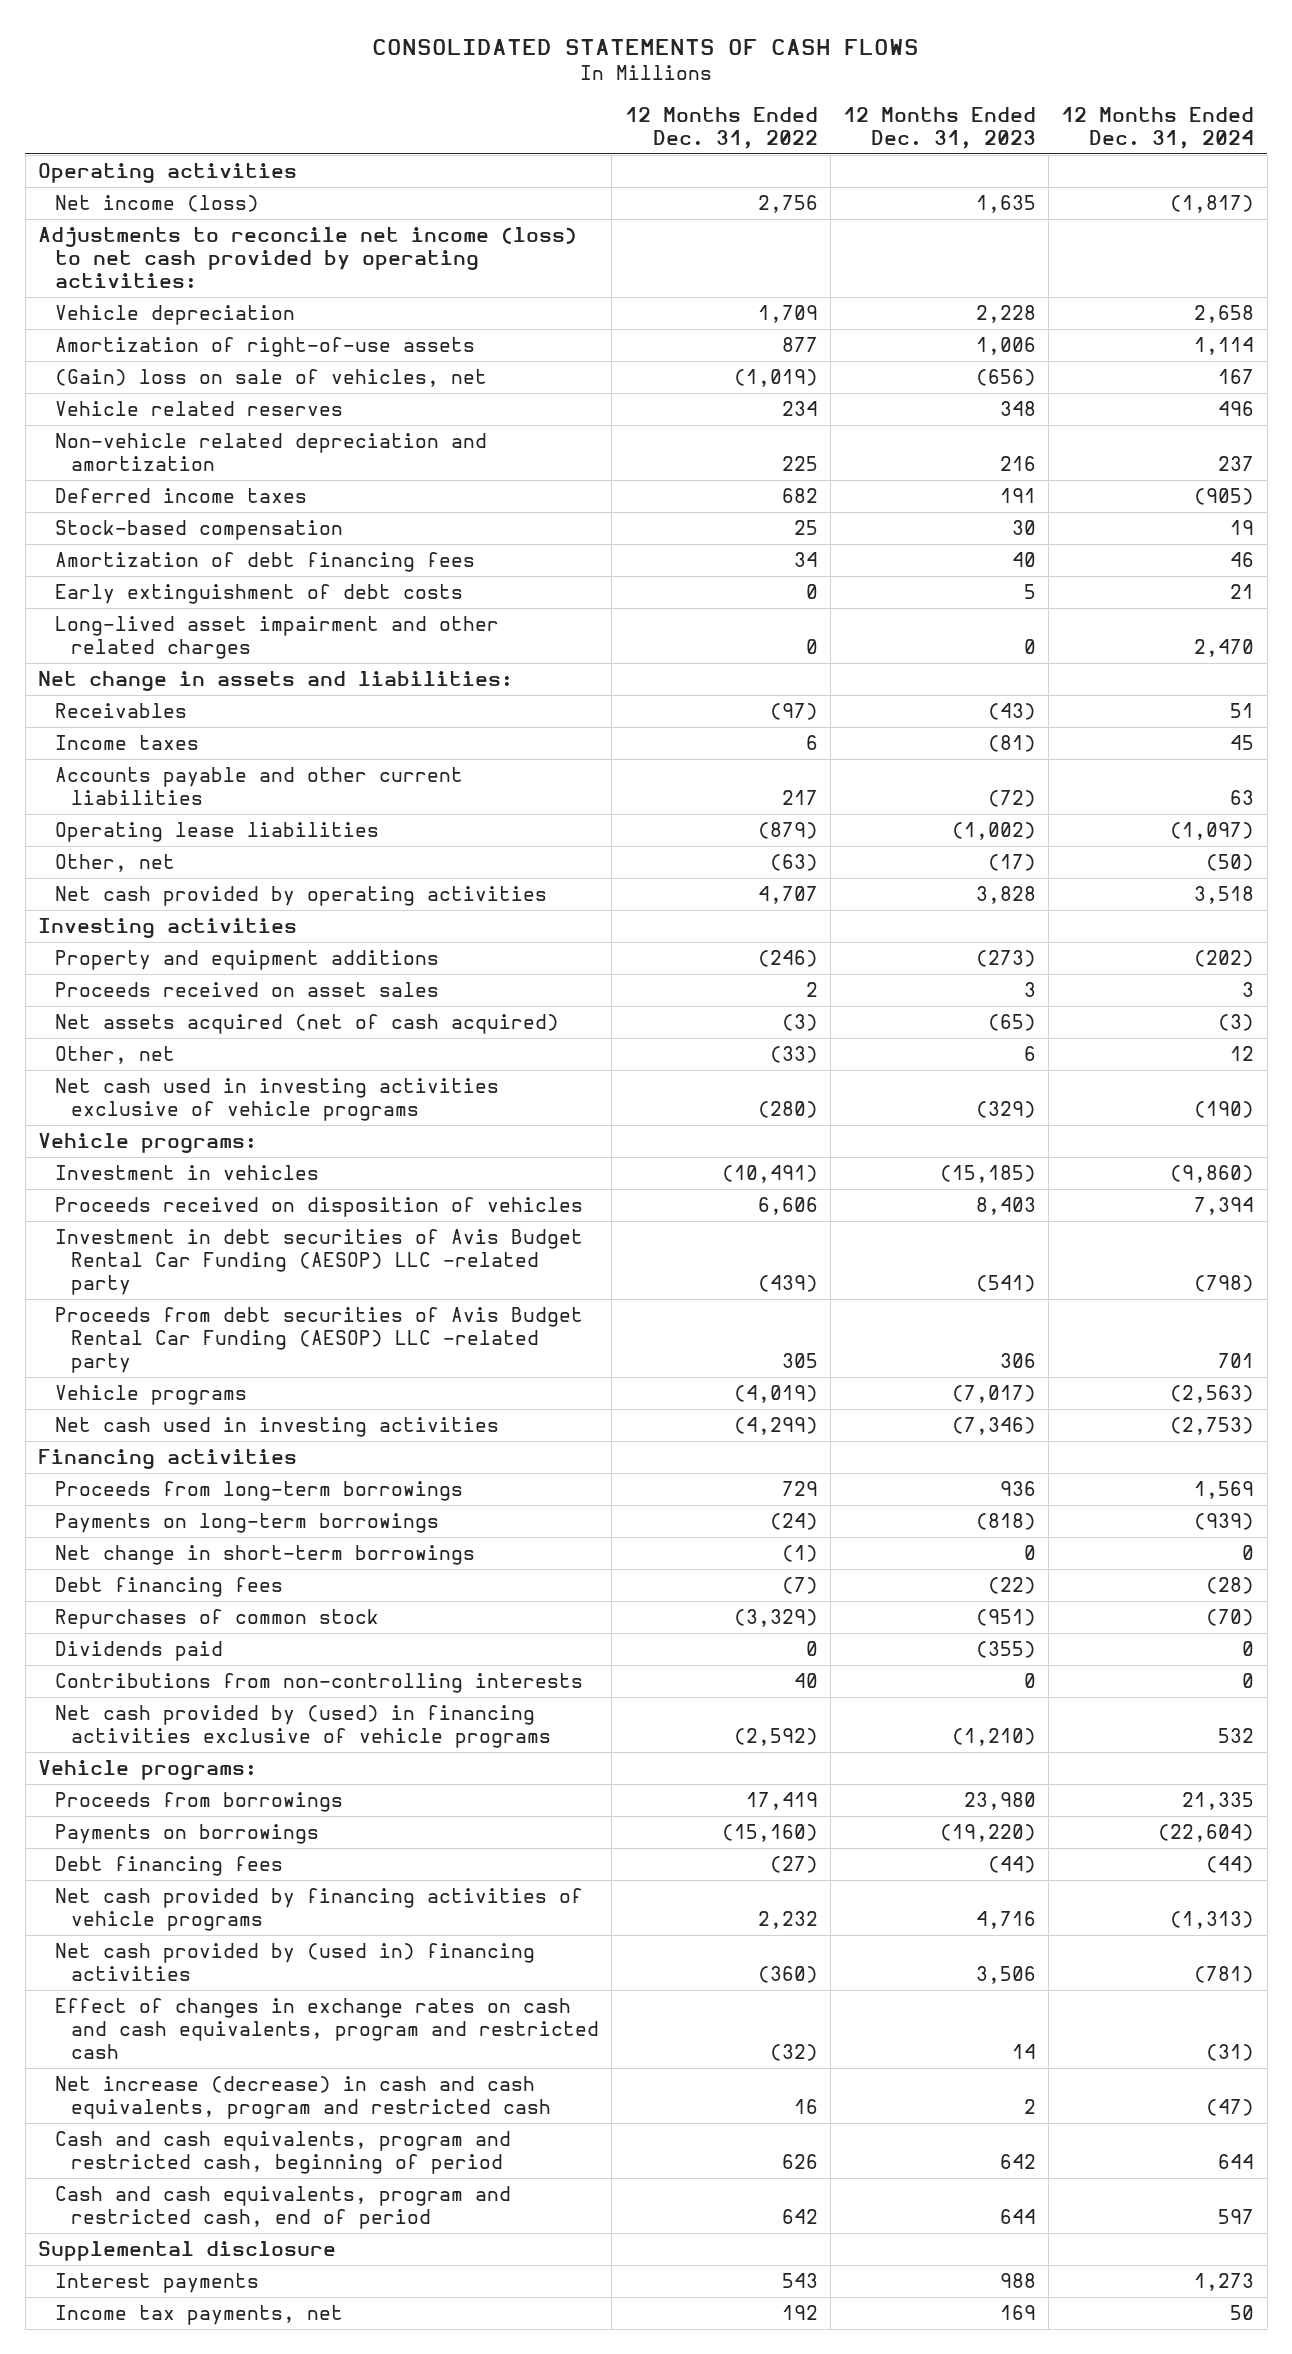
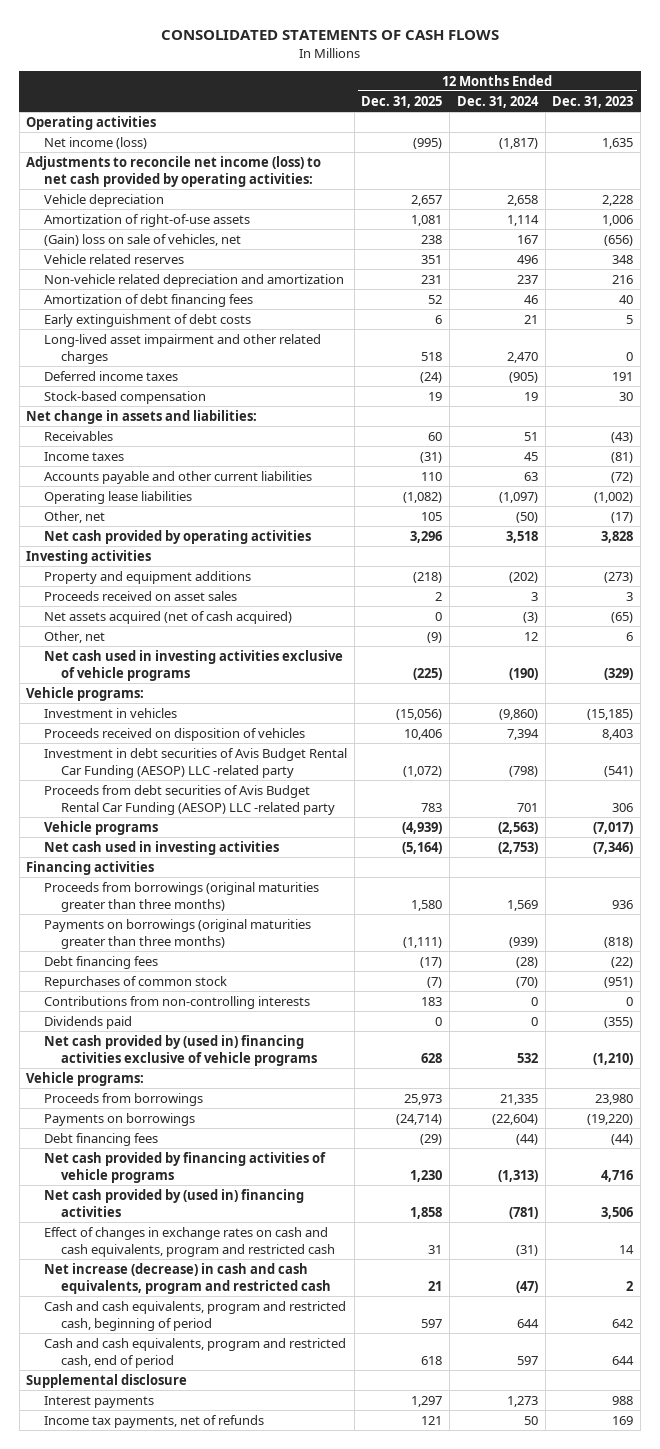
- | 12 Months Ended Dec. 31, 2022 | 12 Months Ended Dec. 31, 2023 | 12 Months Ended Dec. 31, 2024
+ | 12 Months Ended Dec. 31, 2025 | 12 Months Ended Dec. 31, 2024 | 12 Months Ended Dec. 31, 2023
moved down: Deferred income taxes | (24) | (905) | 191
moved down: Stock-based compensation | 19 | 19 | 30
- Proceeds from long-term borrowings | 729 | 936 | 1,569
- Payments on long-term borrowings | (24) | (818) | (939)
- Net change in short-term borrowings | (1) | 0 | 0
+ Proceeds from borrowings (original maturities greater than three months) | 1,580 | 1,569 | 936
+ Payments on borrowings (original maturities greater than three months) | (1,111) | (939) | (818)
- Net cash provided by (used) in financing activities exclusive of vehicle programs | (2,592) | (1,210) | 532
moved down: Dividends paid | 0 | 0 | (355)
+ Net cash provided by (used in) financing activities exclusive of vehicle programs | 628 | 532 | (1,210)
- Income tax payments, net | 192 | 169 | 50
+ Income tax payments, net of refunds | 121 | 50 | 169

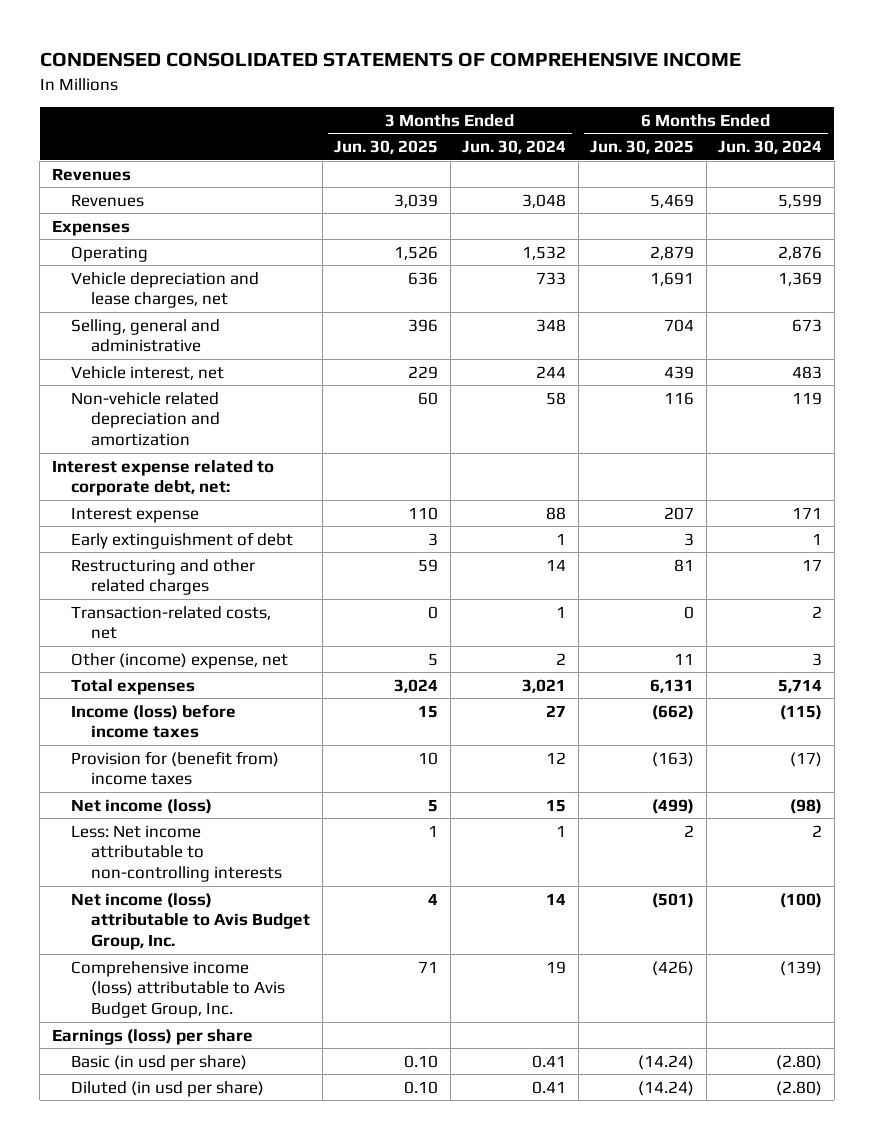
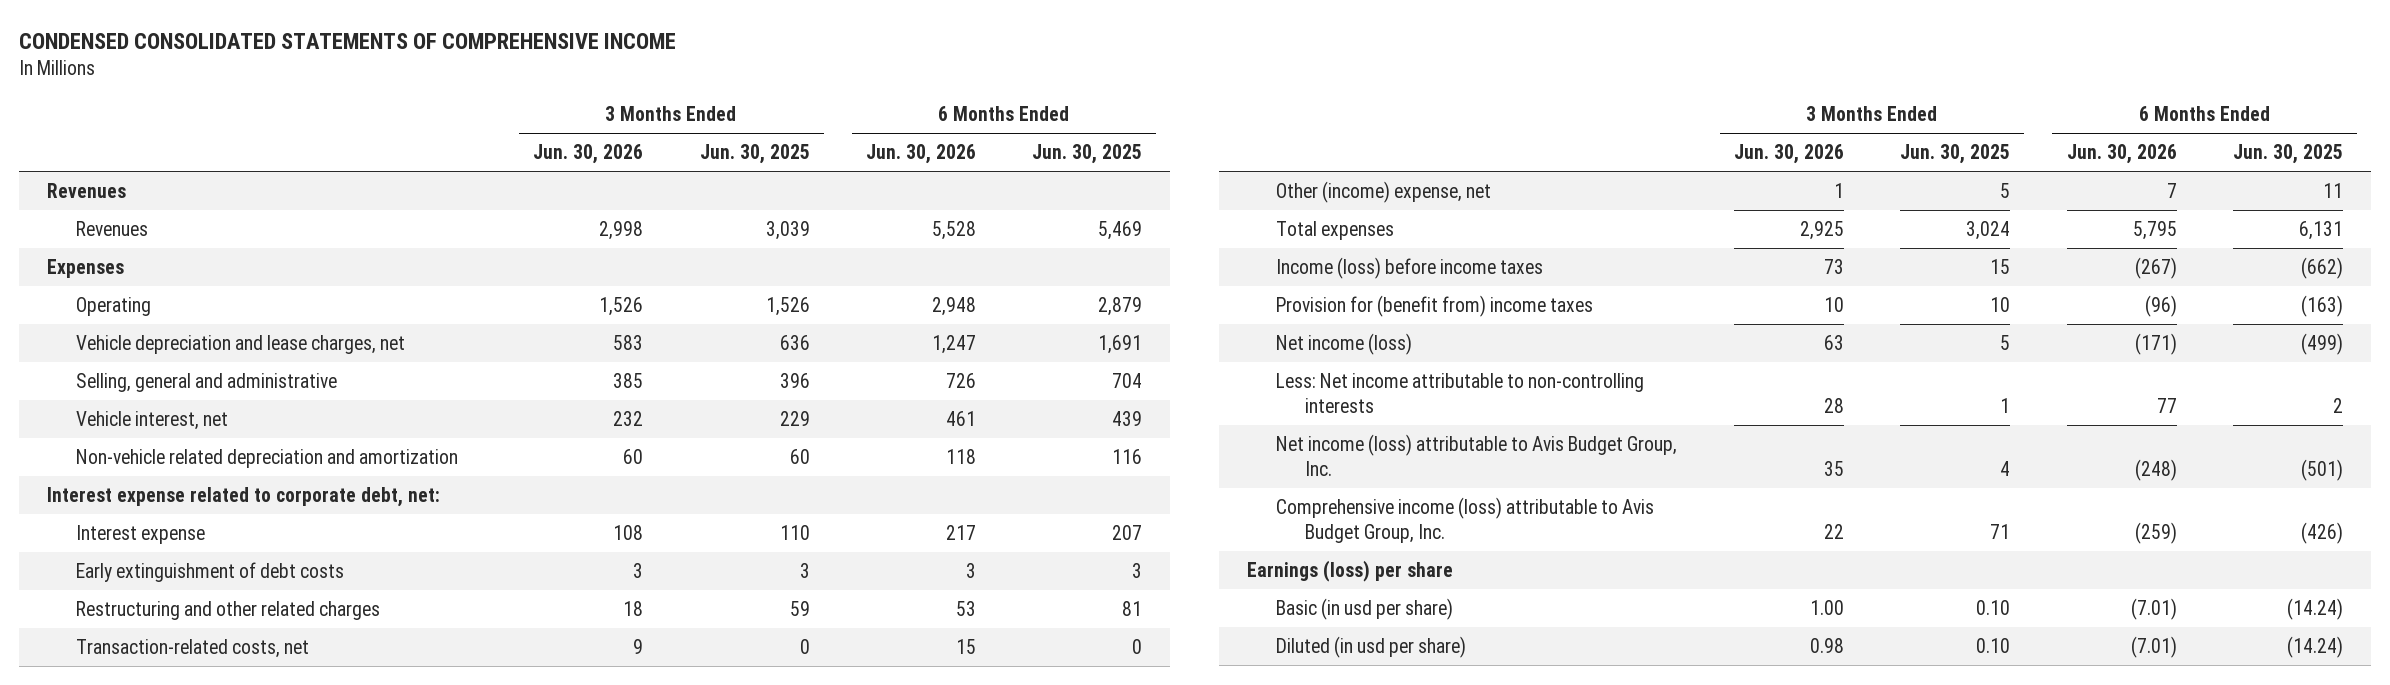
- | 3 Months Ended Jun. 30, 2025 | 3 Months Ended Jun. 30, 2024 | 6 Months Ended Jun. 30, 2025 | 6 Months Ended Jun. 30, 2024
+ | 3 Months Ended Jun. 30, 2026 | 3 Months Ended Jun. 30, 2025 | 6 Months Ended Jun. 30, 2026 | 6 Months Ended Jun. 30, 2025
- Early extinguishment of debt | 3 | 1 | 3 | 1
+ Early extinguishment of debt costs | 3 | 3 | 3 | 3

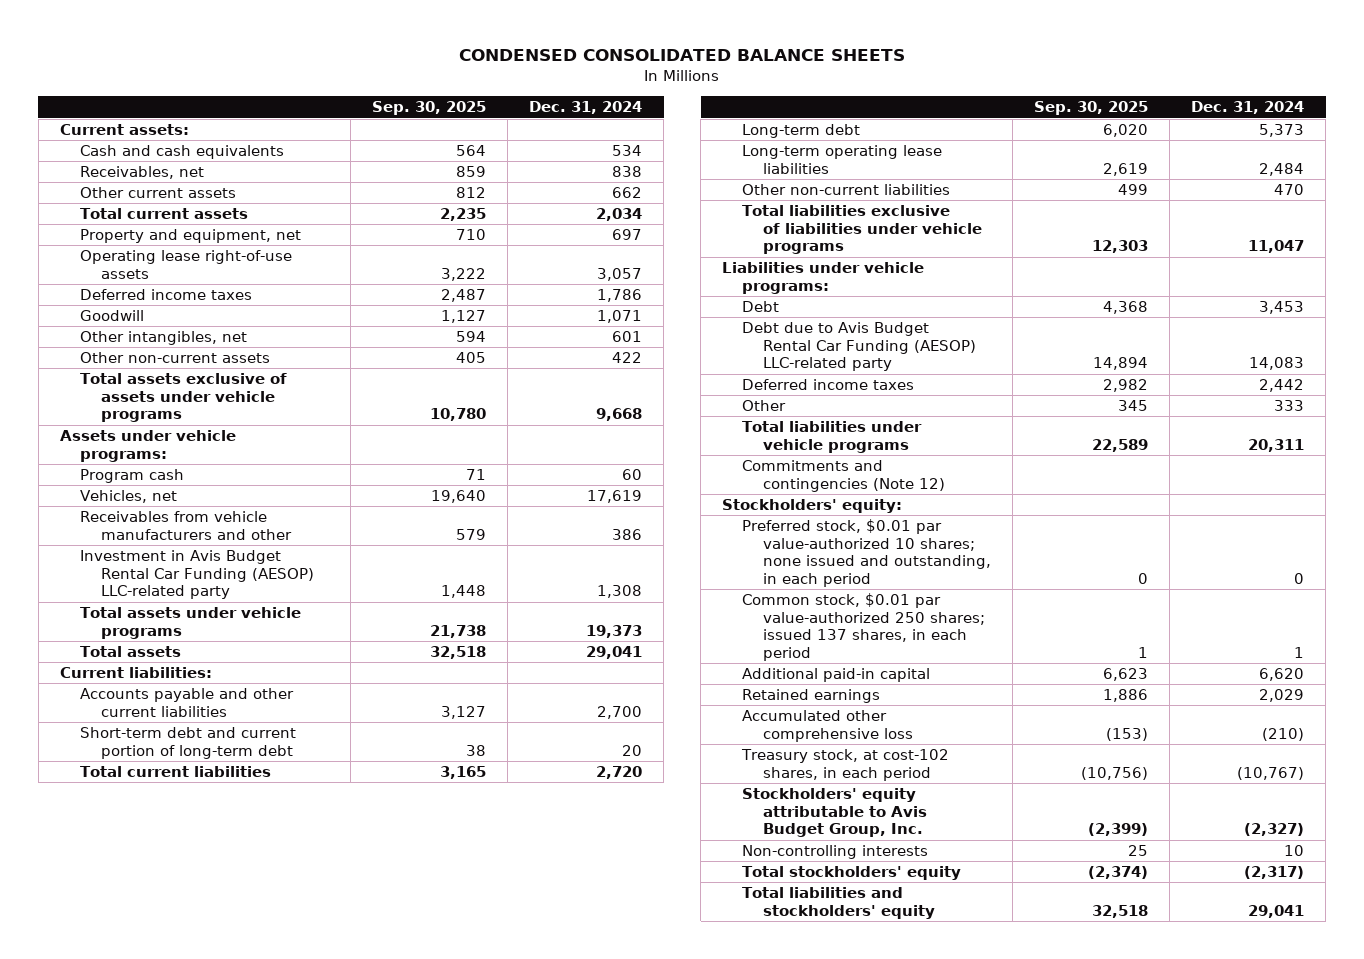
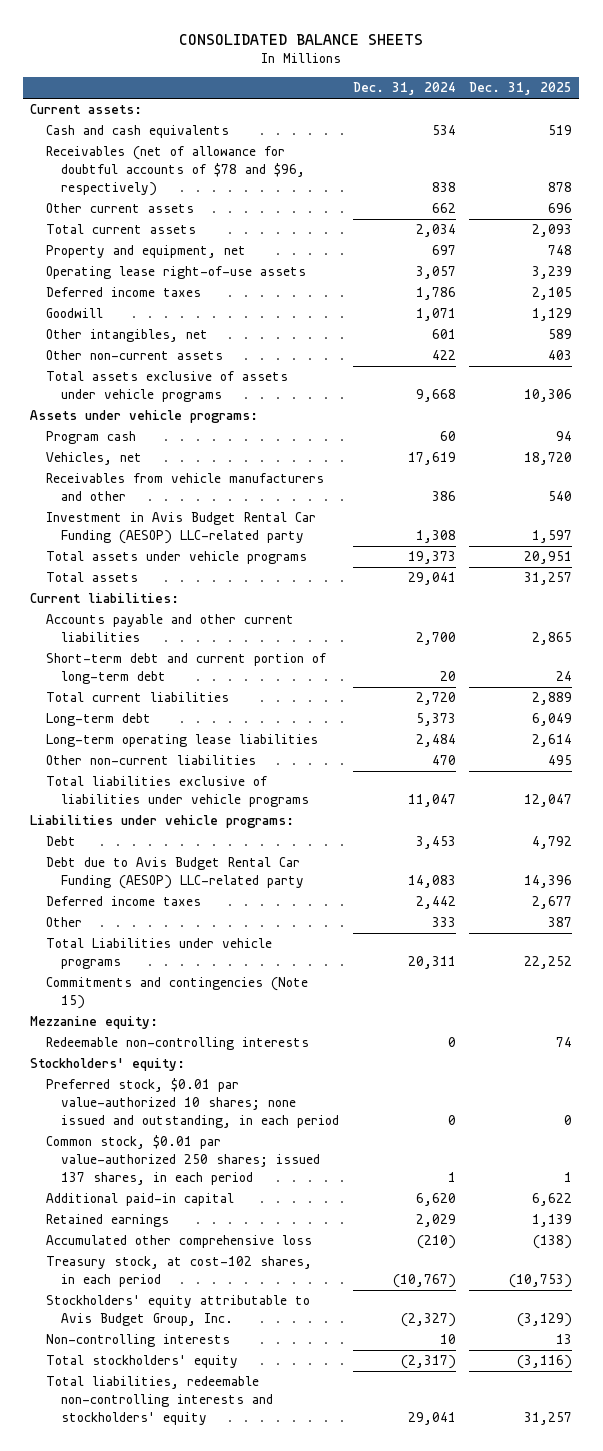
- CONDENSED CONSOLIDATED BALANCE SHEETS
+ CONSOLIDATED BALANCE SHEETS
- | Sep. 30, 2025 | Dec. 31, 2024
+ | Dec. 31, 2024 | Dec. 31, 2025
- Receivables, net | 859 | 838
+ Receivables (net of allowance for doubtful accounts of $78 and $96, respectively) | 838 | 878
- Total liabilities under vehicle programs | 22,589 | 20,311
- Commitments and contingencies (Note 12)
+ Total Liabilities under vehicle programs | 20,311 | 22,252
+ Commitments and contingencies (Note 15)
+ Mezzanine equity:
+ Redeemable non-controlling interests | 0 | 74
- Total liabilities and stockholders' equity | 32,518 | 29,041
+ Total liabilities, redeemable non-controlling interests and stockholders' equity | 29,041 | 31,257

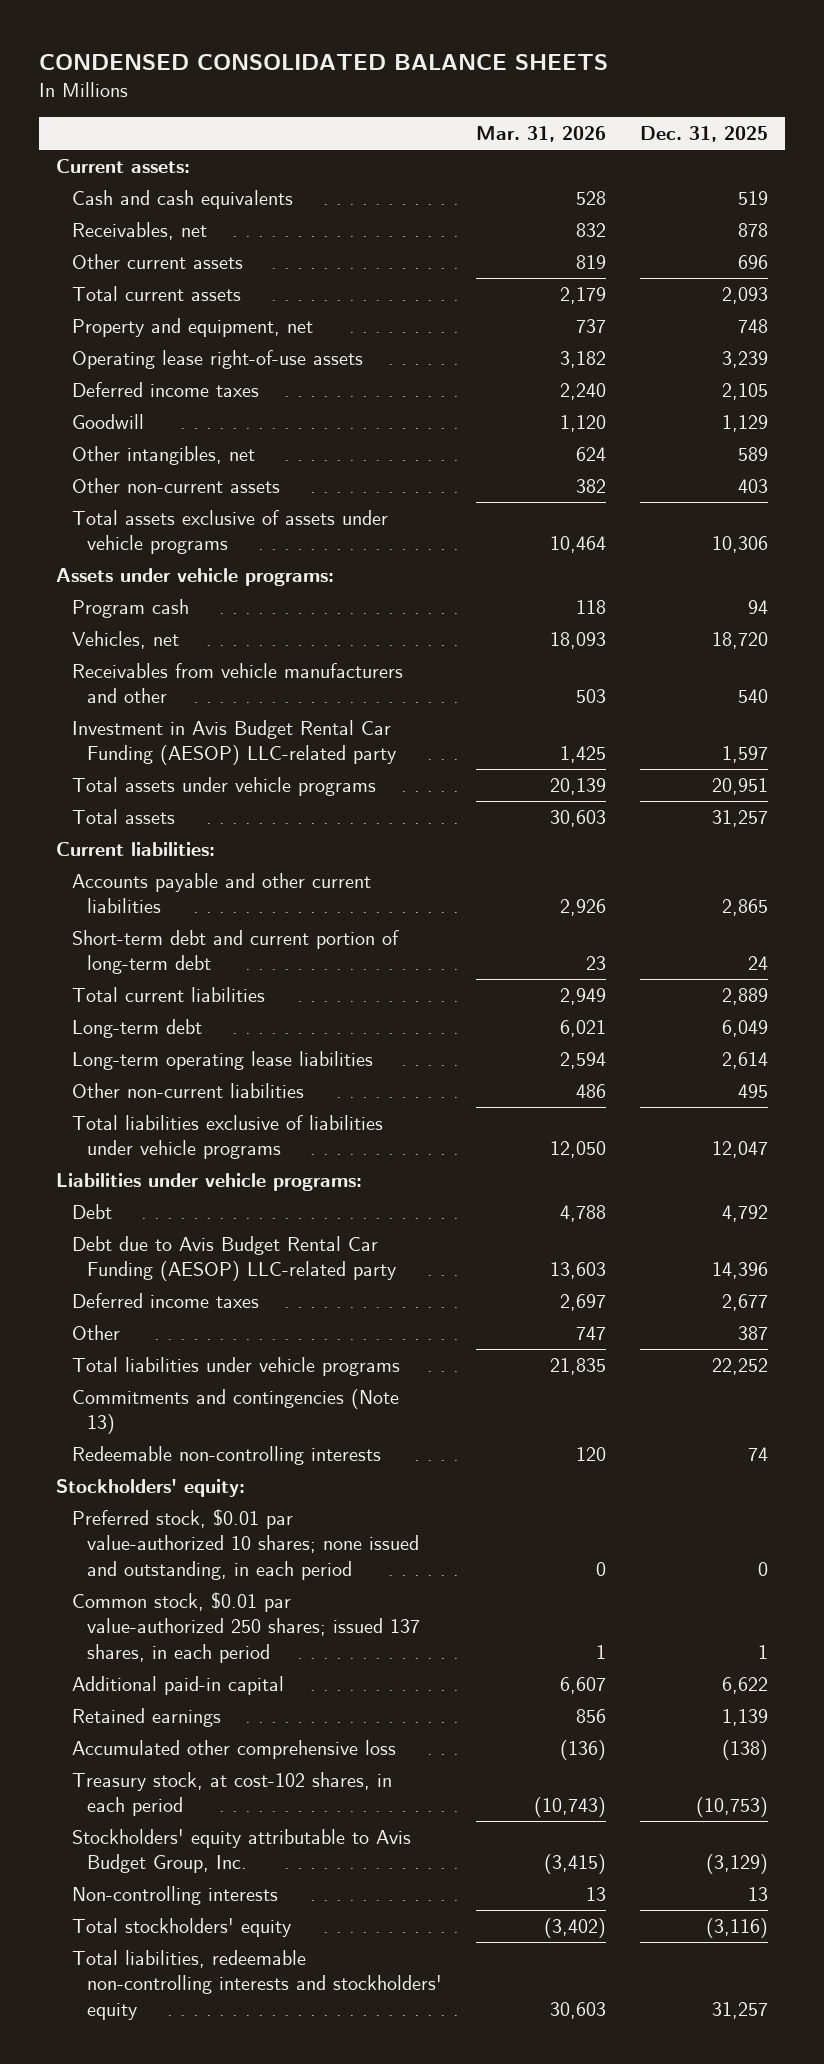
- CONSOLIDATED BALANCE SHEETS
+ CONDENSED CONSOLIDATED BALANCE SHEETS
- | Dec. 31, 2024 | Dec. 31, 2025
+ | Mar. 31, 2026 | Dec. 31, 2025
- Receivables (net of allowance for doubtful accounts of $78 and $96, respectively) | 838 | 878
+ Receivables, net | 832 | 878
- Total Liabilities under vehicle programs | 20,311 | 22,252
- Commitments and contingencies (Note 15)
- Mezzanine equity:
+ Total liabilities under vehicle programs | 21,835 | 22,252
+ Commitments and contingencies (Note 13)

